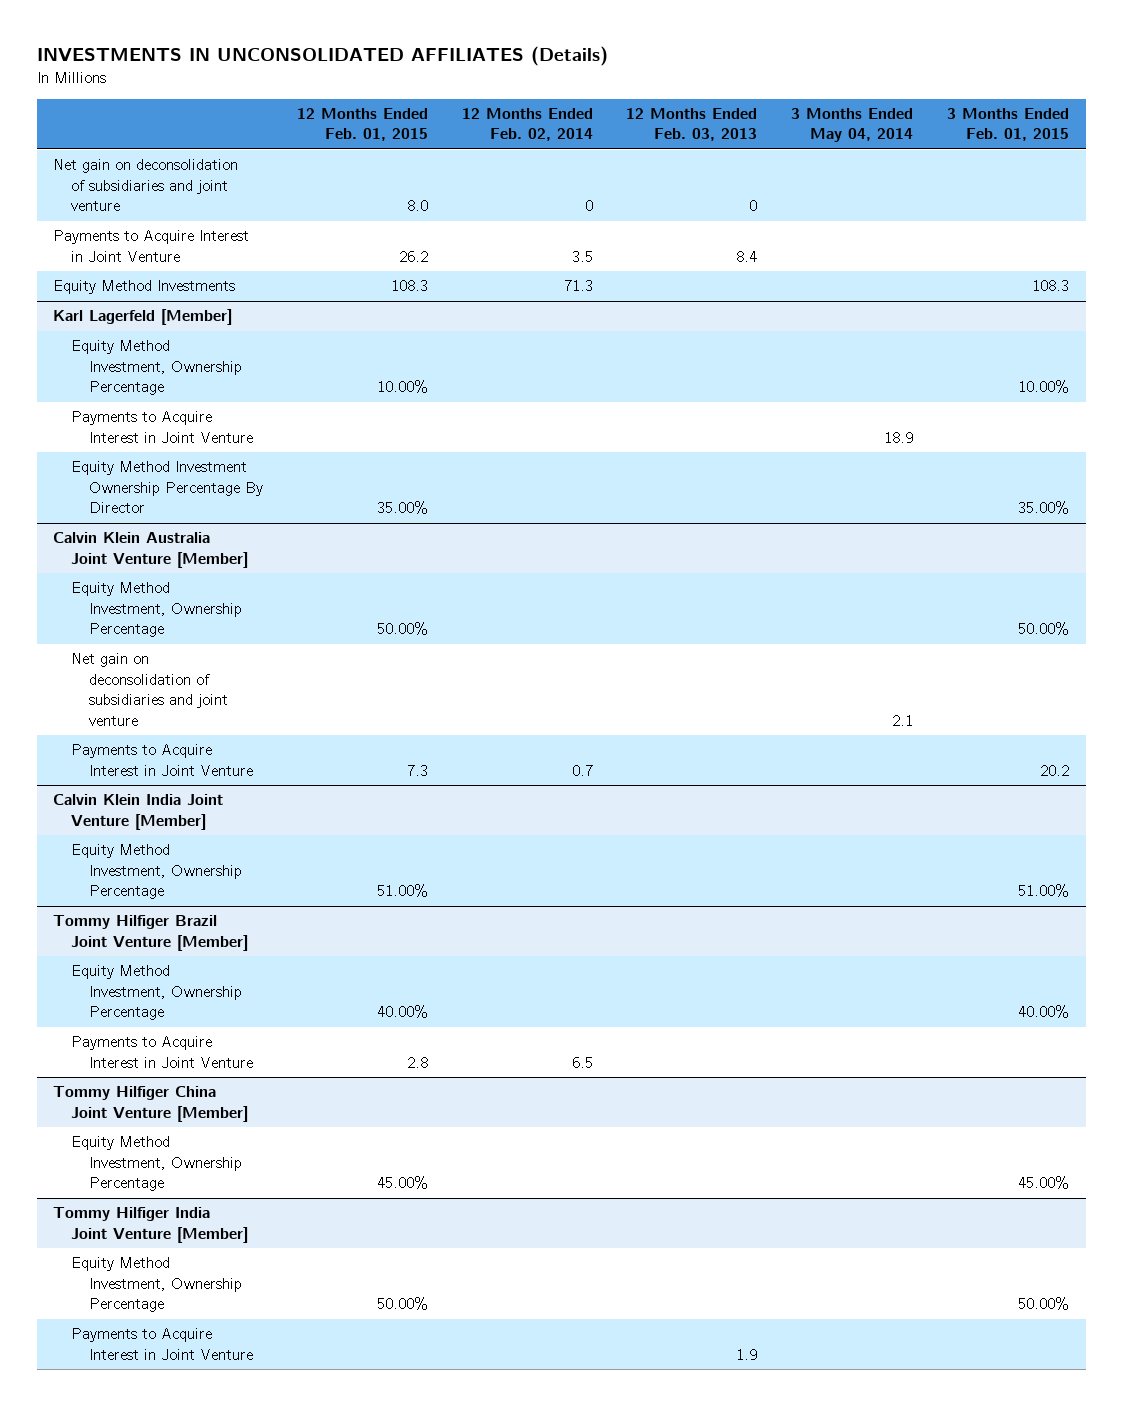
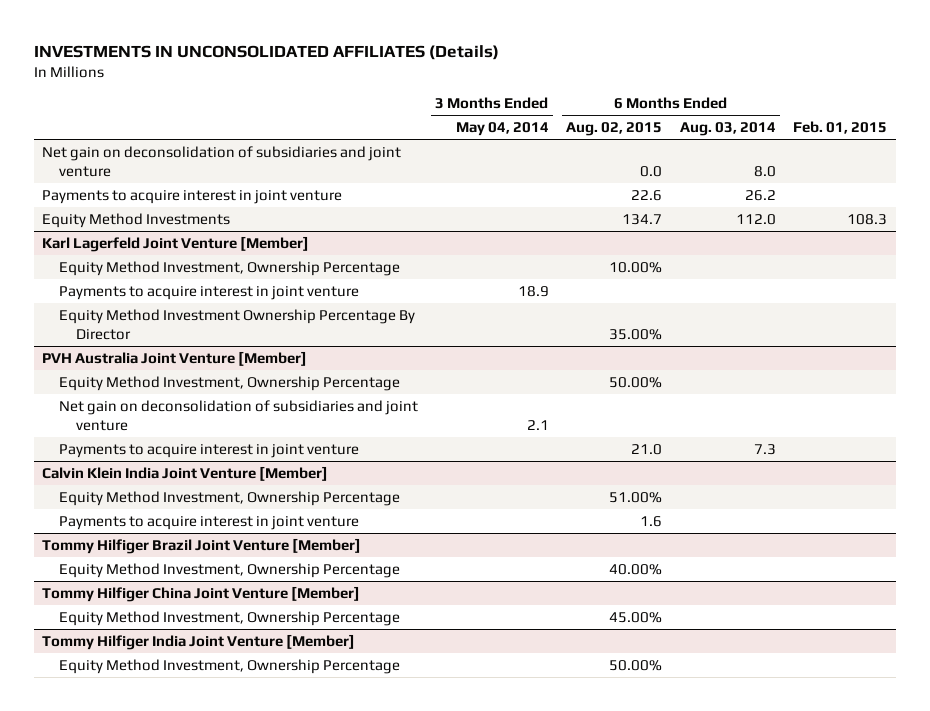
- | 12 Months Ended Feb. 01, 2015 | 12 Months Ended Feb. 02, 2014 | 12 Months Ended Feb. 03, 2013 | 3 Months Ended May 04, 2014 | 3 Months Ended Feb. 01, 2015
+ | 3 Months Ended May 04, 2014 | 6 Months Ended Aug. 02, 2015 | 6 Months Ended Aug. 03, 2014 | Feb. 01, 2015
- Payments to Acquire Interest in Joint Venture | 26.2 | 3.5 | 8.4 | |
+ Payments to acquire interest in joint venture | | 22.6 | 26.2 |
- Karl Lagerfeld [Member]
+ Karl Lagerfeld Joint Venture [Member]
- Payments to Acquire Interest in Joint Venture | | | | 18.9 |
+ Payments to acquire interest in joint venture | 18.9 | | |
- Calvin Klein Australia Joint Venture [Member]
+ PVH Australia Joint Venture [Member]
- Payments to Acquire Interest in Joint Venture | 7.3 | 0.7 | | | 20.2
+ Payments to acquire interest in joint venture | | 21.0 | 7.3 |
@ Calvin Klein India Joint Venture [Member]
+ Payments to acquire interest in joint venture | | 1.6 | |
@ Tommy Hilfiger Brazil Joint Venture [Member]
- Payments to Acquire Interest in Joint Venture | 2.8 | 6.5 | | |
@ Tommy Hilfiger India Joint Venture [Member]
- Payments to Acquire Interest in Joint Venture | | | 1.9 | |

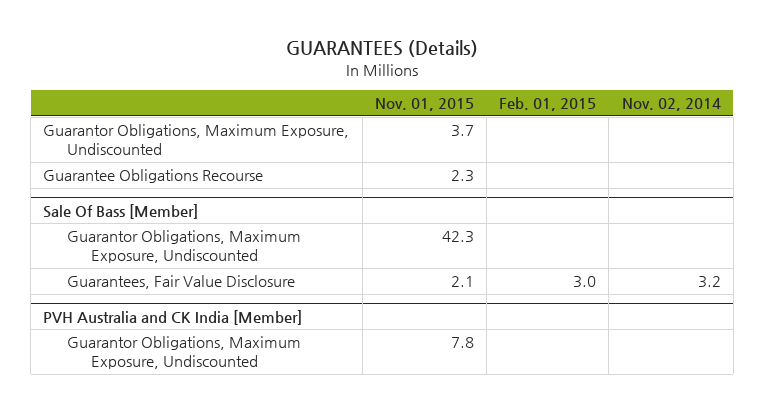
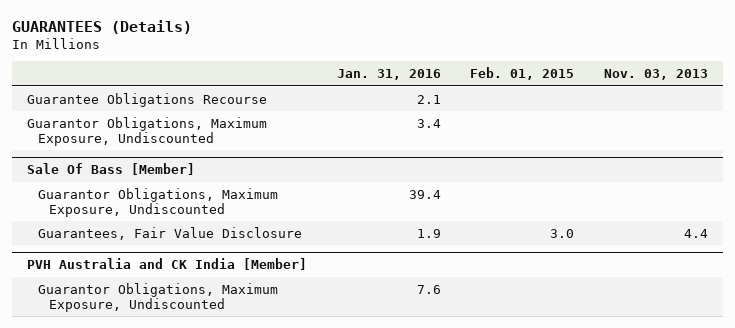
- | Nov. 01, 2015 | Feb. 01, 2015 | Nov. 02, 2014
+ | Jan. 31, 2016 | Feb. 01, 2015 | Nov. 03, 2013
moved down: Guarantor Obligations, Maximum Exposure, Undiscounted | 3.4 | |

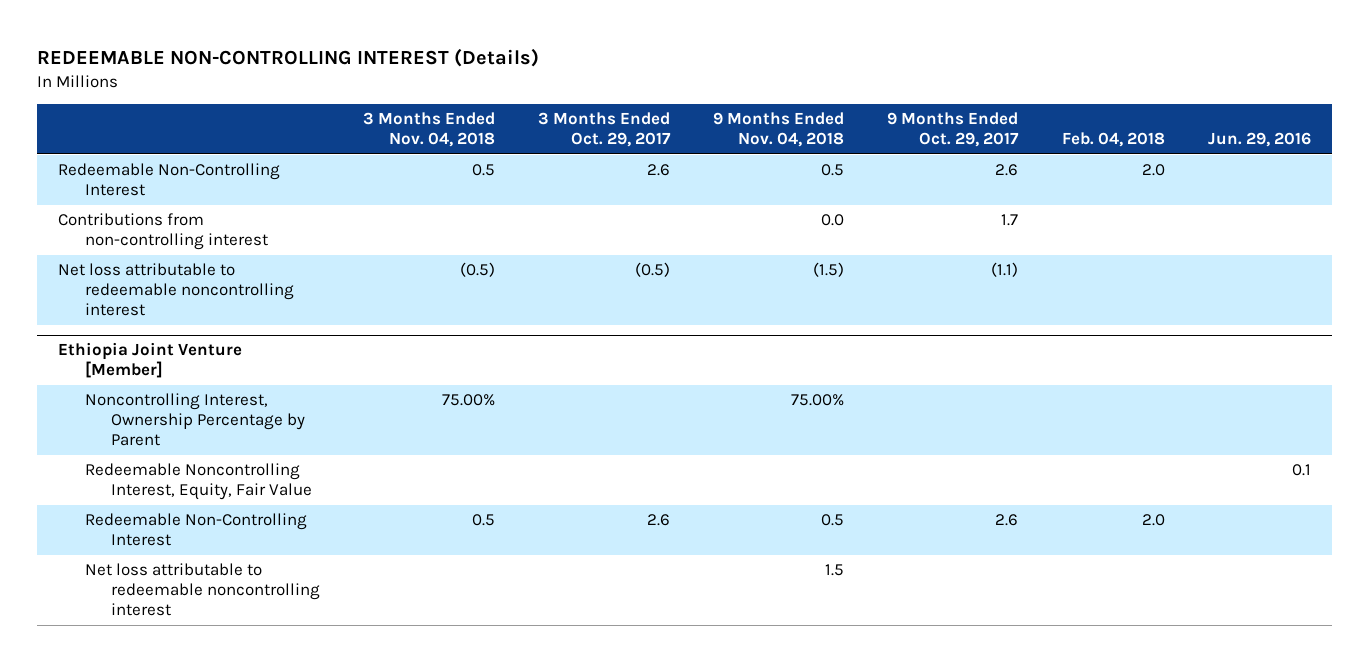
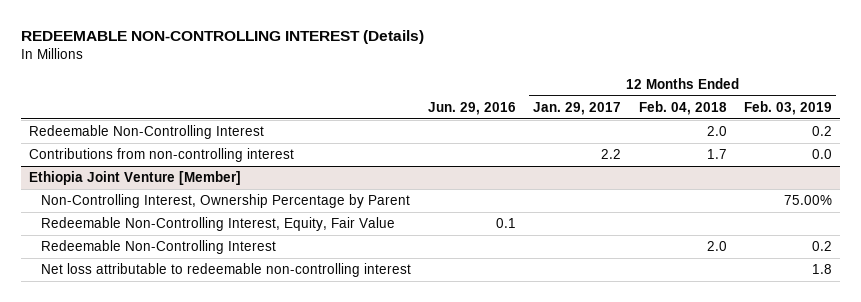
- | 3 Months Ended Nov. 04, 2018 | 3 Months Ended Oct. 29, 2017 | 9 Months Ended Nov. 04, 2018 | 9 Months Ended Oct. 29, 2017 | Feb. 04, 2018 | Jun. 29, 2016
+ | Jun. 29, 2016 | 12 Months Ended Jan. 29, 2017 | 12 Months Ended Feb. 04, 2018 | 12 Months Ended Feb. 03, 2019
- Net loss attributable to redeemable noncontrolling interest | (0.5) | (0.5) | (1.5) | (1.1) | |
@ Ethiopia Joint Venture [Member]
- Noncontrolling Interest, Ownership Percentage by Parent | 75.00% | | 75.00% | | |
- Redeemable Noncontrolling Interest, Equity, Fair Value | | | | | | 0.1
+ Non-Controlling Interest, Ownership Percentage by Parent | | | | 75.00%
+ Redeemable Non-Controlling Interest, Equity, Fair Value | 0.1 | | |
- Net loss attributable to redeemable noncontrolling interest | | | 1.5 | | |
+ Net loss attributable to redeemable non-controlling interest | | | | 1.8

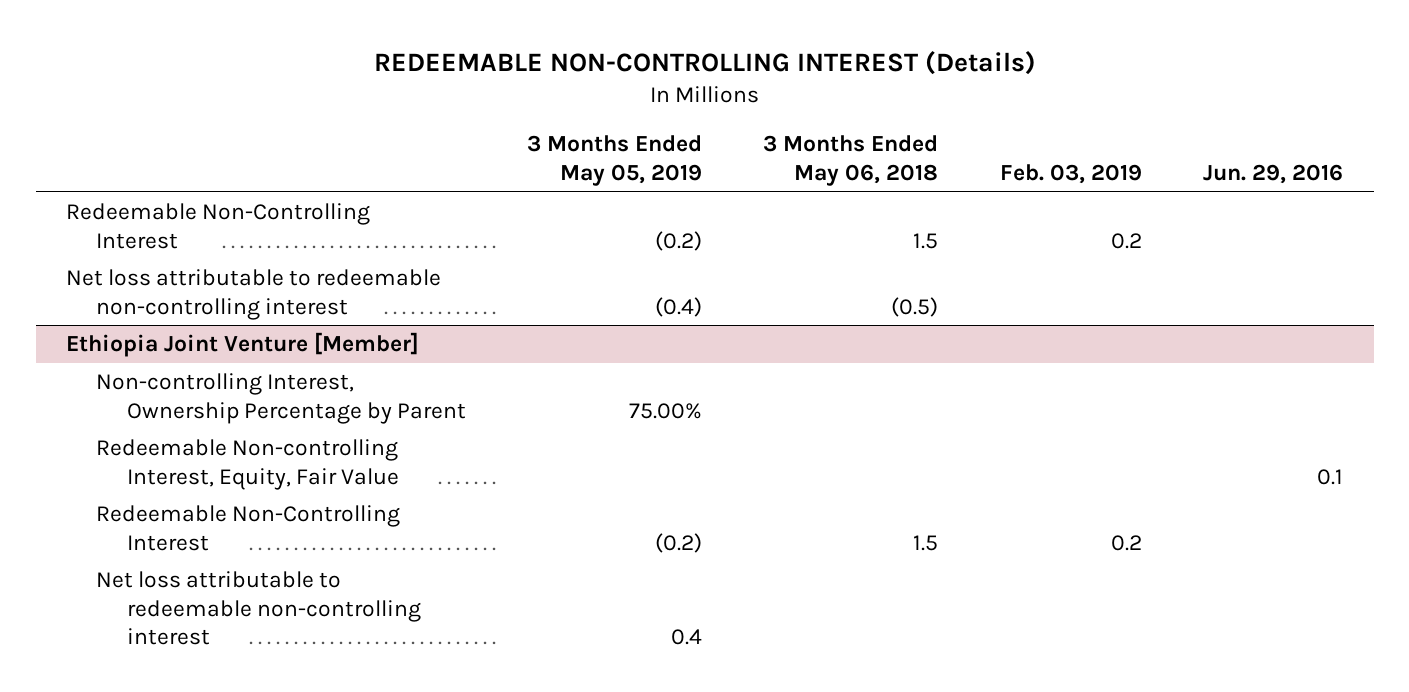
- | Jun. 29, 2016 | 12 Months Ended Jan. 29, 2017 | 12 Months Ended Feb. 04, 2018 | 12 Months Ended Feb. 03, 2019
+ | 3 Months Ended May 05, 2019 | 3 Months Ended May 06, 2018 | Feb. 03, 2019 | Jun. 29, 2016
- Contributions from non-controlling interest | | 2.2 | 1.7 | 0.0
+ Net loss attributable to redeemable non-controlling interest | (0.4) | (0.5) | |
@ Ethiopia Joint Venture [Member]
- Non-Controlling Interest, Ownership Percentage by Parent | | | | 75.00%
- Redeemable Non-Controlling Interest, Equity, Fair Value | 0.1 | | |
+ Non-controlling Interest, Ownership Percentage by Parent | 75.00% | | |
+ Redeemable Non-controlling Interest, Equity, Fair Value | | | | 0.1

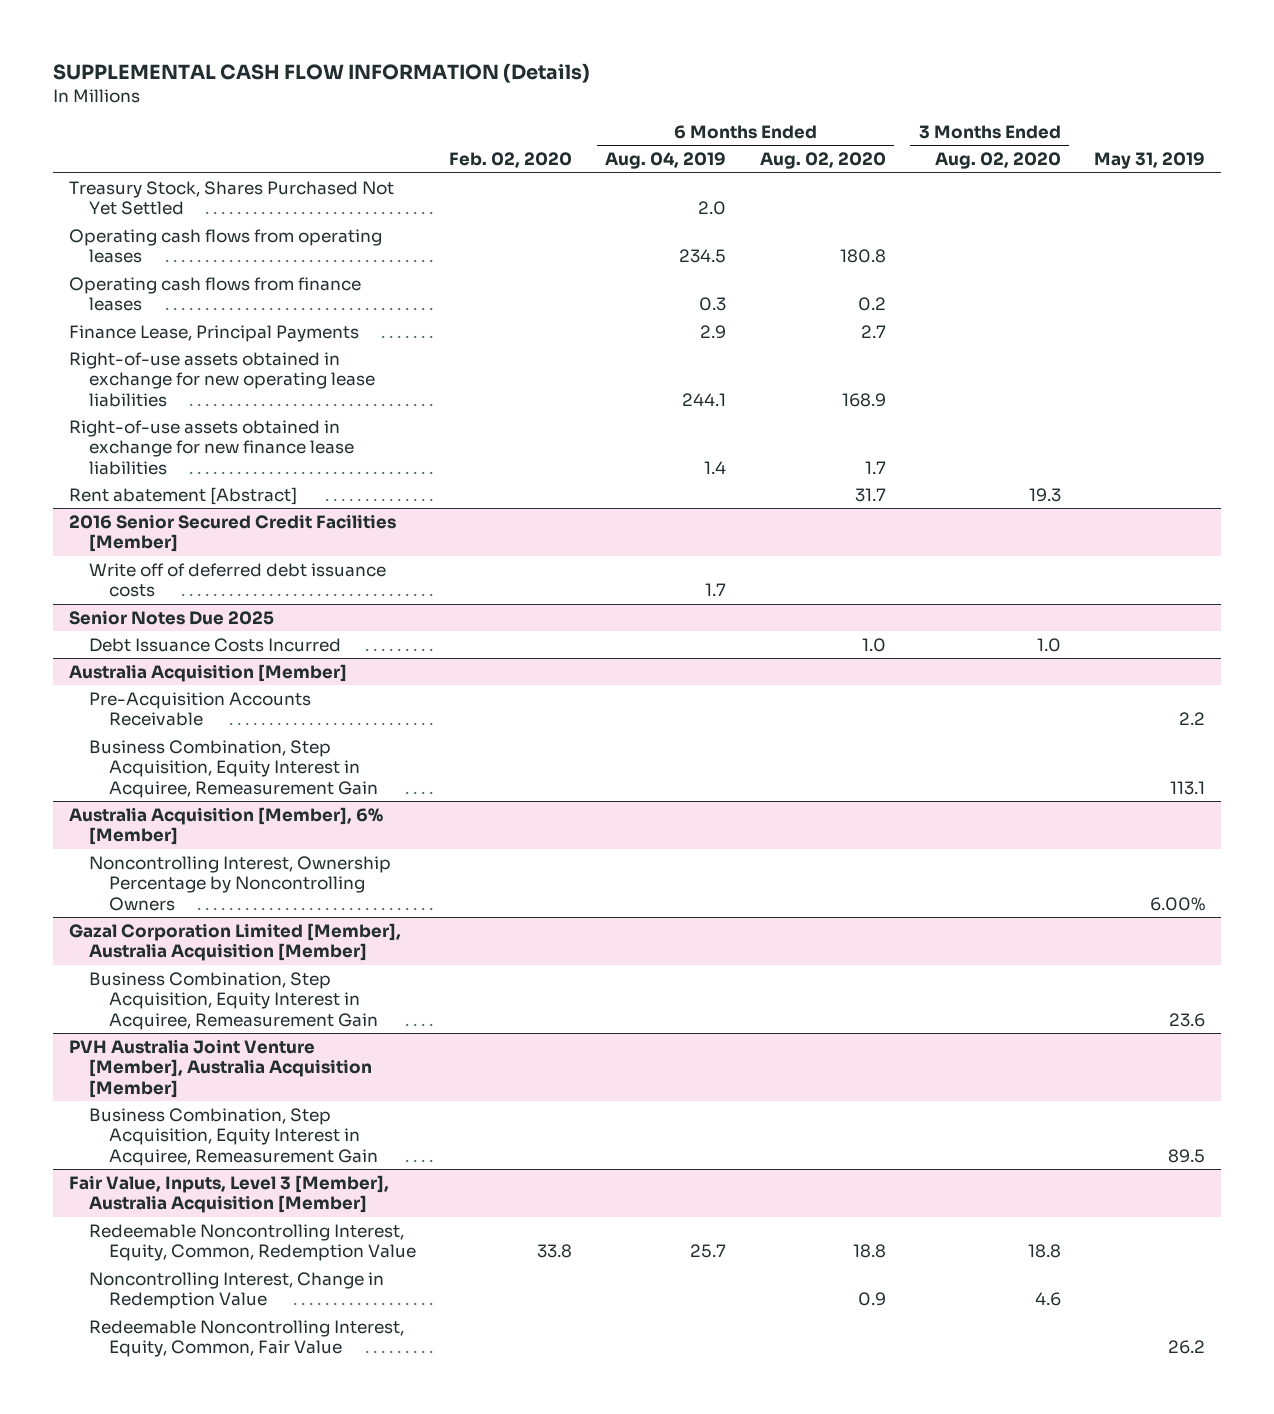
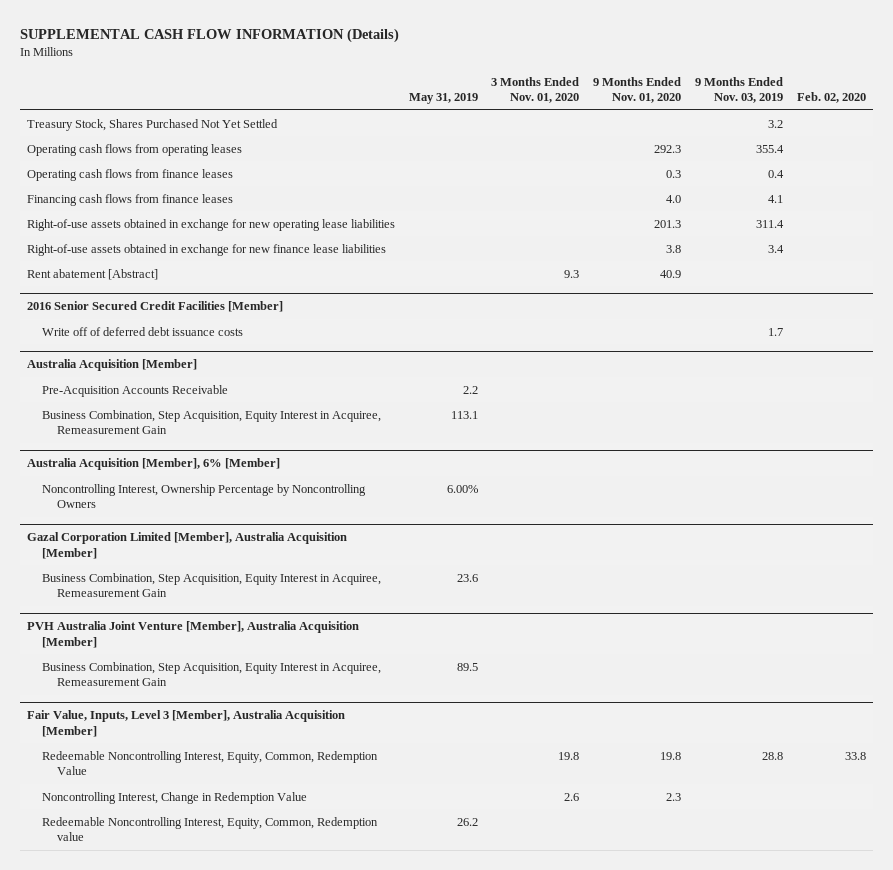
- | Feb. 02, 2020 | 6 Months Ended Aug. 04, 2019 | 6 Months Ended Aug. 02, 2020 | 3 Months Ended Aug. 02, 2020 | May 31, 2019
+ | May 31, 2019 | 3 Months Ended Nov. 01, 2020 | 9 Months Ended Nov. 01, 2020 | 9 Months Ended Nov. 03, 2019 | Feb. 02, 2020
- Finance Lease, Principal Payments | | 2.9 | 2.7 | |
+ Financing cash flows from finance leases | | | 4.0 | 4.1 |
- Senior Notes Due 2025
- Debt Issuance Costs Incurred | | | 1.0 | 1.0 |
@ Fair Value, Inputs, Level 3 [Member], Australia Acquisition [Member]
- Redeemable Noncontrolling Interest, Equity, Common, Fair Value | | | | | 26.2
+ Redeemable Noncontrolling Interest, Equity, Common, Redemption value | 26.2 | | | |

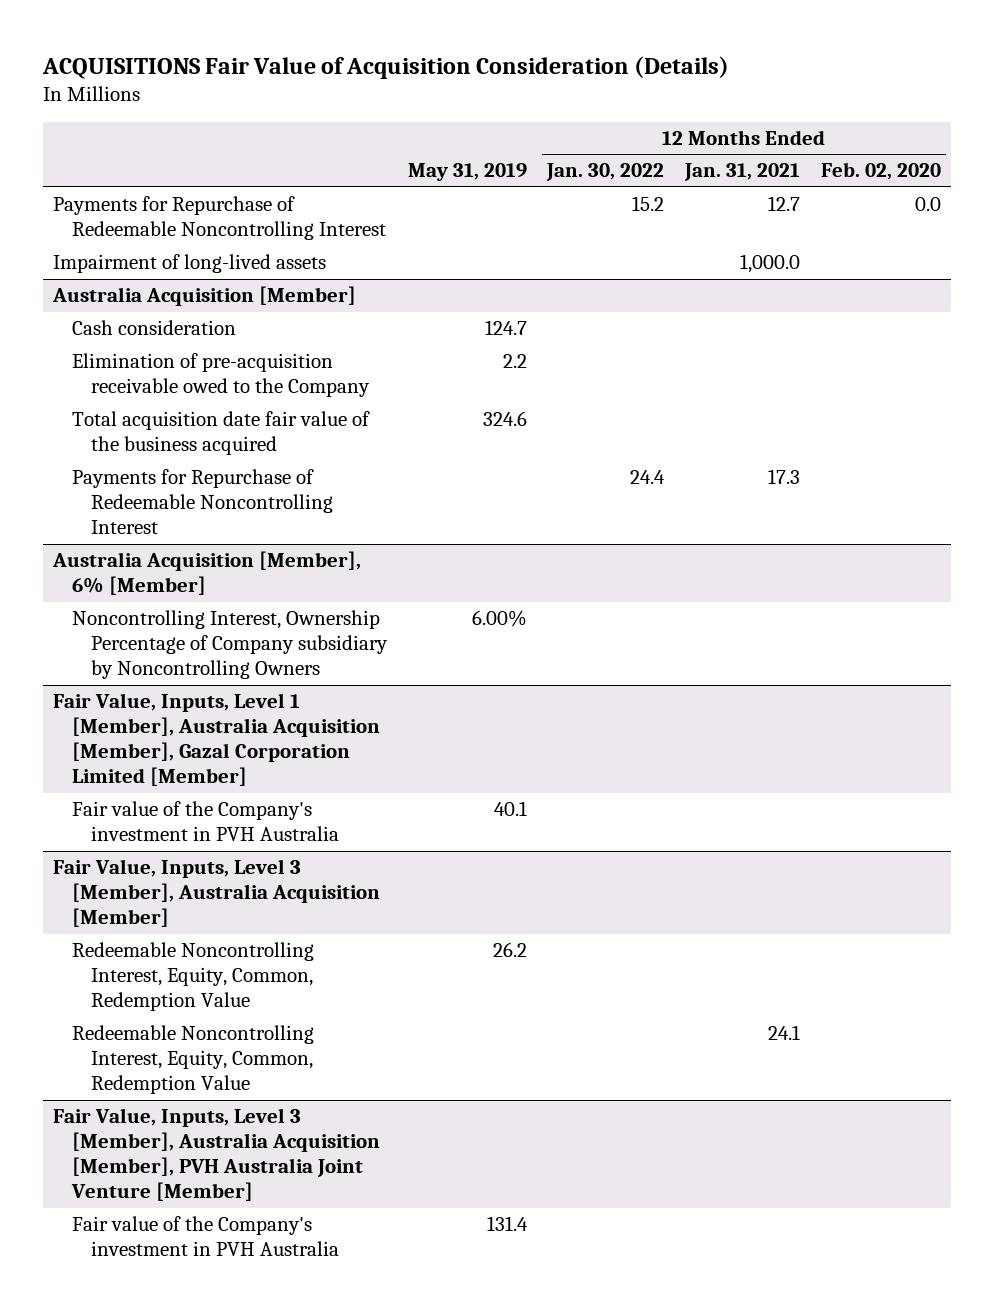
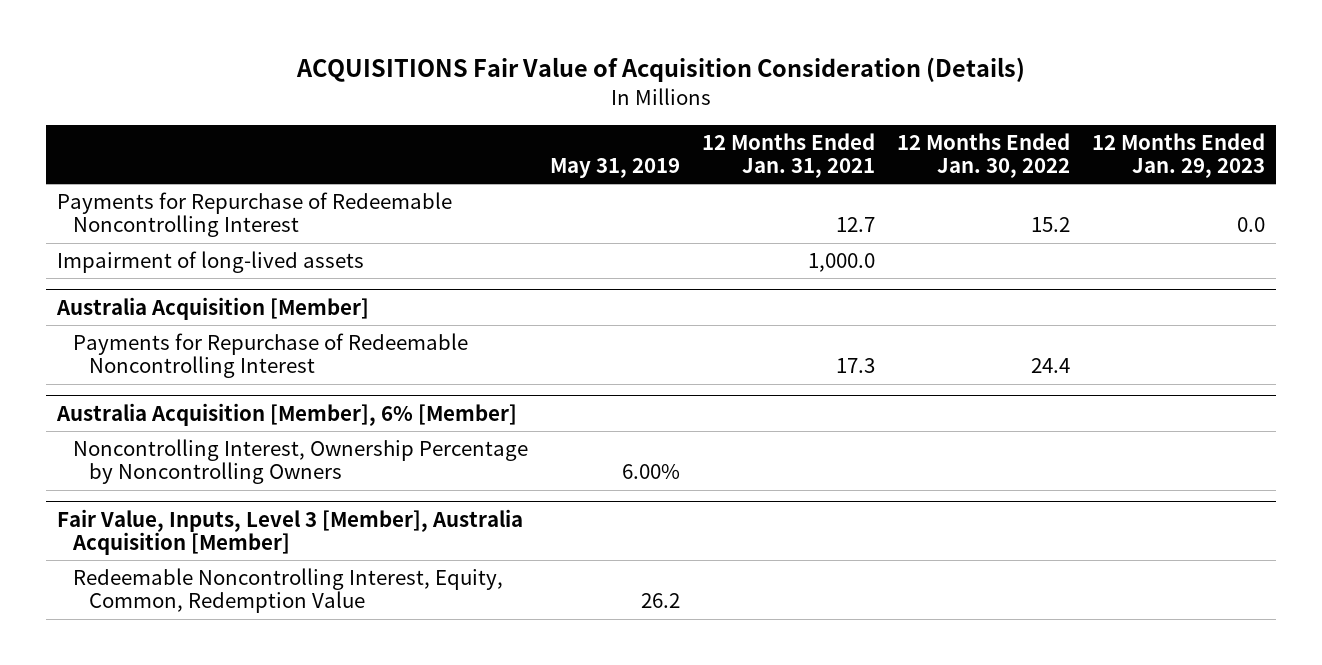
- | May 31, 2019 | 12 Months Ended Jan. 30, 2022 | 12 Months Ended Jan. 31, 2021 | 12 Months Ended Feb. 02, 2020
+ | May 31, 2019 | 12 Months Ended Jan. 31, 2021 | 12 Months Ended Jan. 30, 2022 | 12 Months Ended Jan. 29, 2023
@ Australia Acquisition [Member]
- Cash consideration | 124.7 | | |
- Elimination of pre-acquisition receivable owed to the Company | 2.2 | | |
- Total acquisition date fair value of the business acquired | 324.6 | | |
@ Australia Acquisition [Member], 6% [Member]
- Noncontrolling Interest, Ownership Percentage of Company subsidiary by Noncontrolling Owners | 6.00% | | |
- Fair Value, Inputs, Level 1 [Member], Australia Acquisition [Member], Gazal Corporation Limited [Member]
- Fair value of the Company's investment in PVH Australia | 40.1 | | |
@ Australia Acquisition [Member], 6% [Member]
+ Noncontrolling Interest, Ownership Percentage by Noncontrolling Owners | 6.00% | | |
@ Fair Value, Inputs, Level 3 [Member], Australia Acquisition [Member]
- Redeemable Noncontrolling Interest, Equity, Common, Redemption Value | | | 24.1 |
- Fair Value, Inputs, Level 3 [Member], Australia Acquisition [Member], PVH Australia Joint Venture [Member]
- Fair value of the Company's investment in PVH Australia | 131.4 | | |

